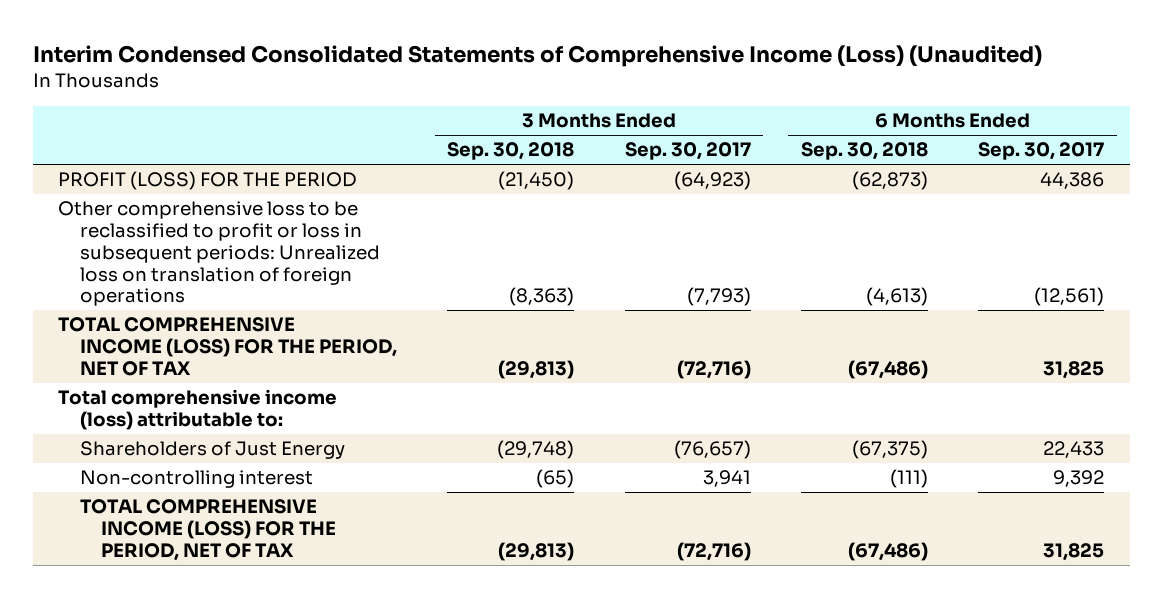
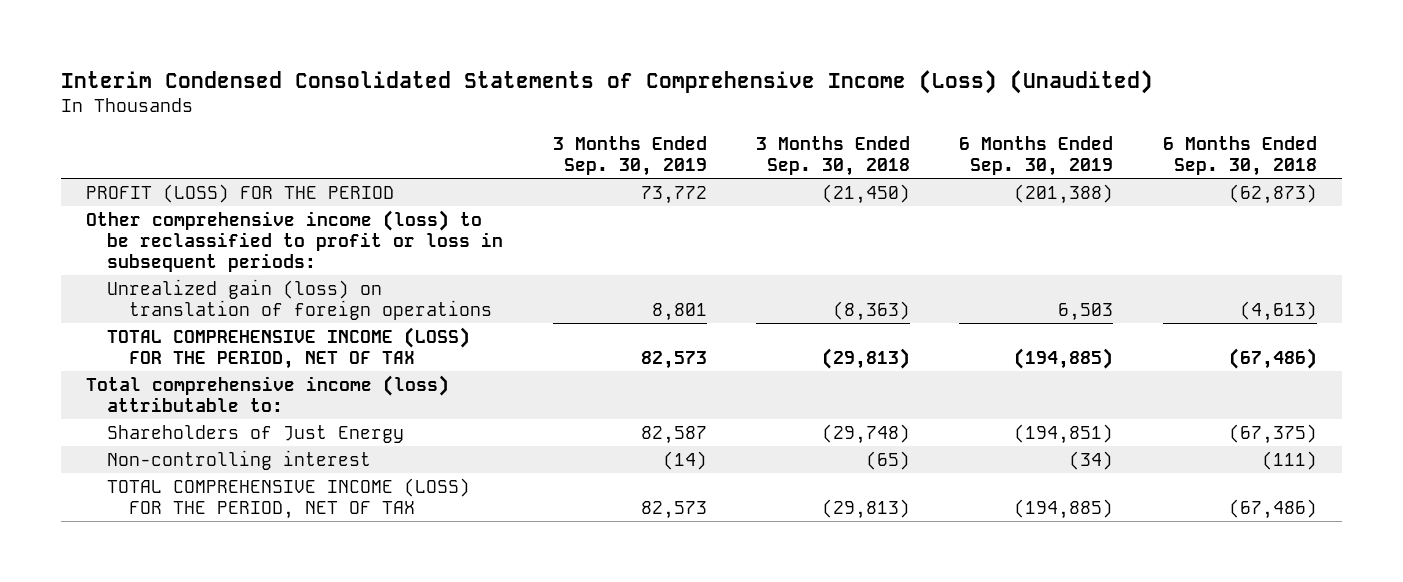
- | 3 Months Ended Sep. 30, 2018 | 3 Months Ended Sep. 30, 2017 | 6 Months Ended Sep. 30, 2018 | 6 Months Ended Sep. 30, 2017
+ | 3 Months Ended Sep. 30, 2019 | 3 Months Ended Sep. 30, 2018 | 6 Months Ended Sep. 30, 2019 | 6 Months Ended Sep. 30, 2018
- Other comprehensive loss to be reclassified to profit or loss in subsequent periods: Unrealized loss on translation of foreign operations | (8,363) | (7,793) | (4,613) | (12,561)
+ Other comprehensive income (loss) to be reclassified to profit or loss in subsequent periods:
+ Unrealized gain (loss) on translation of foreign operations | 8,801 | (8,363) | 6,503 | (4,613)

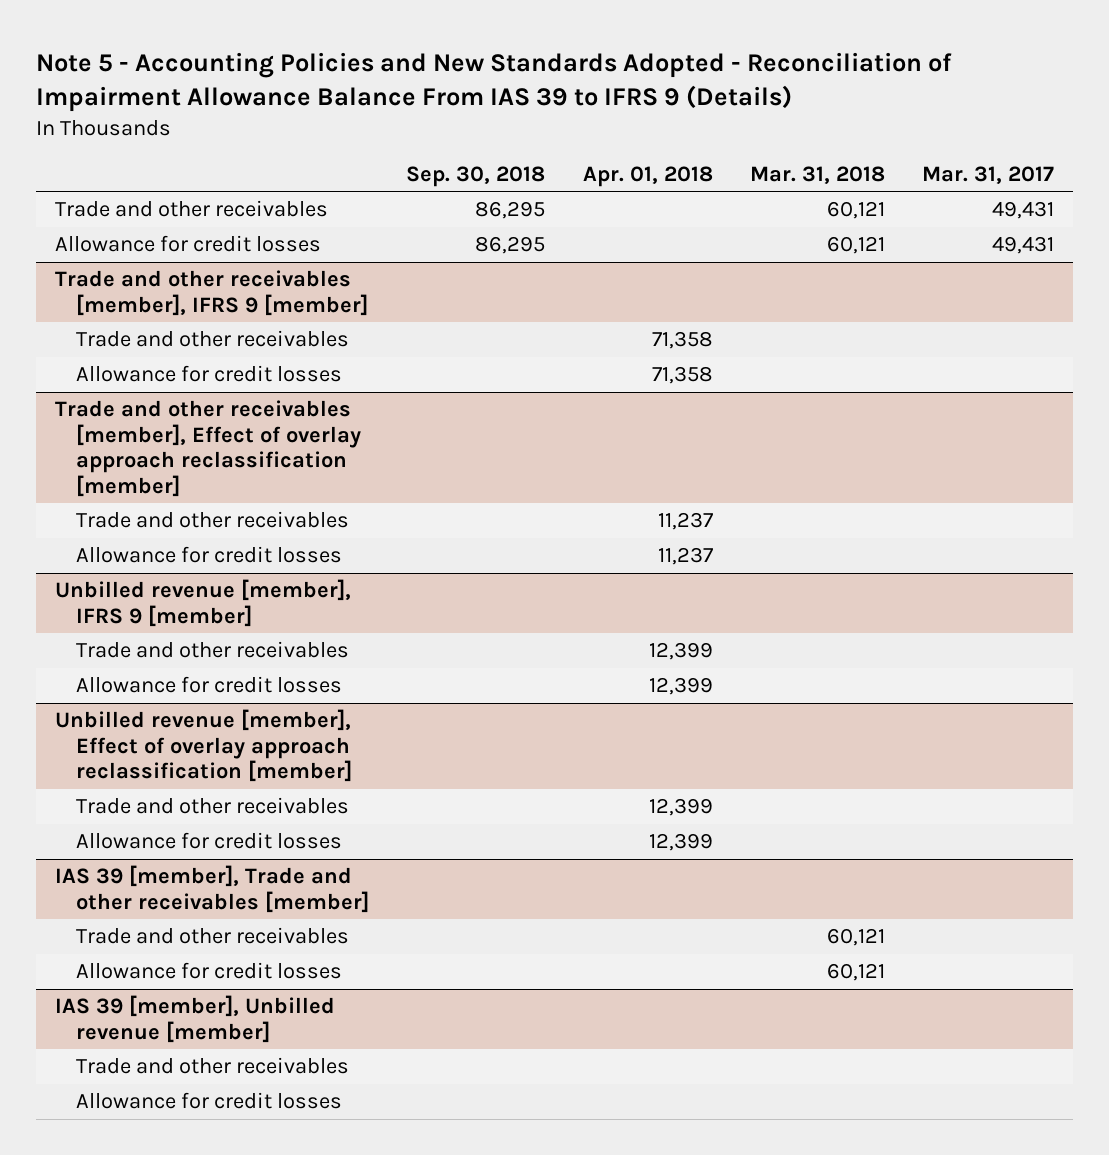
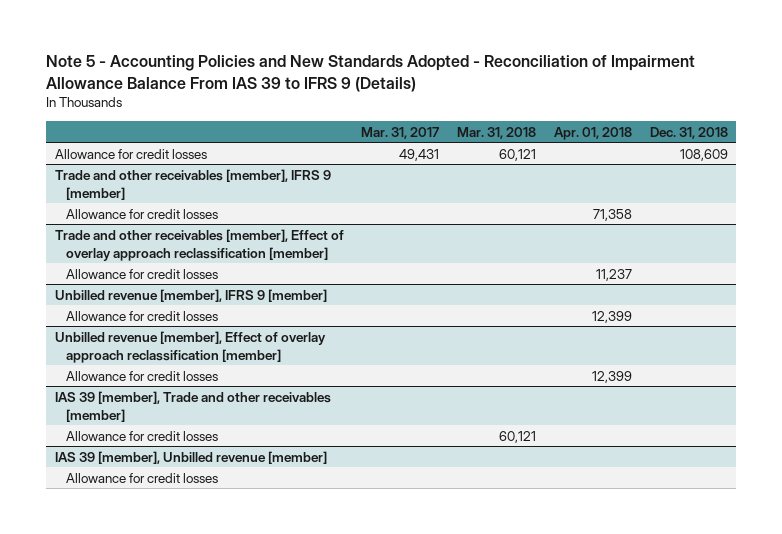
- | Sep. 30, 2018 | Apr. 01, 2018 | Mar. 31, 2018 | Mar. 31, 2017
+ | Mar. 31, 2017 | Mar. 31, 2018 | Apr. 01, 2018 | Dec. 31, 2018
- Trade and other receivables | 86,295 | | 60,121 | 49,431
@ Trade and other receivables [member], IFRS 9 [member]
- Trade and other receivables | | 71,358 | |
@ Trade and other receivables [member], Effect of overlay approach reclassification [member]
- Trade and other receivables | | 11,237 | |
@ Unbilled revenue [member], IFRS 9 [member]
- Trade and other receivables | | 12,399 | |
@ Unbilled revenue [member], Effect of overlay approach reclassification [member]
- Trade and other receivables | | 12,399 | |
@ IAS 39 [member], Trade and other receivables [member]
- Trade and other receivables | | | 60,121 |
@ IAS 39 [member], Unbilled revenue [member]
- Trade and other receivables

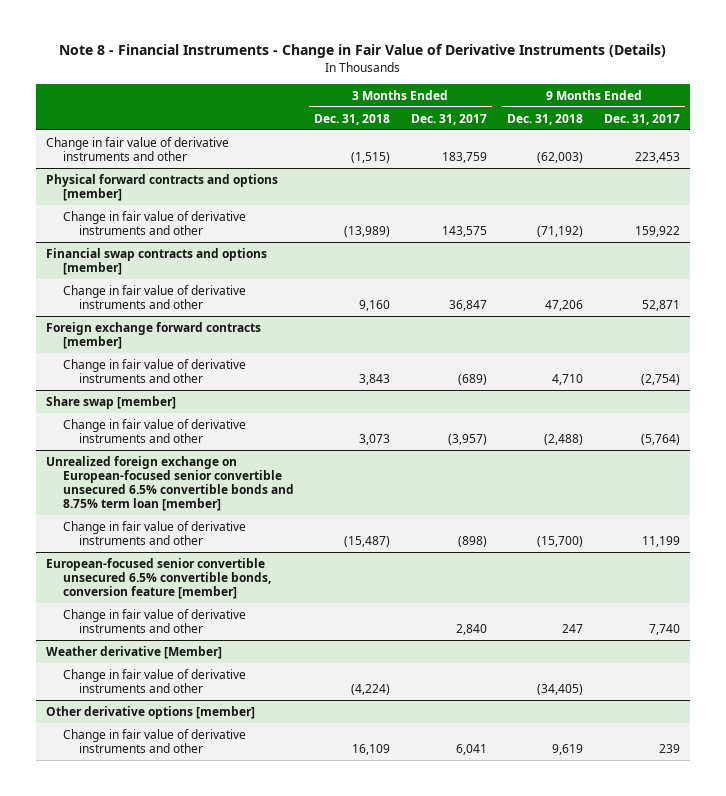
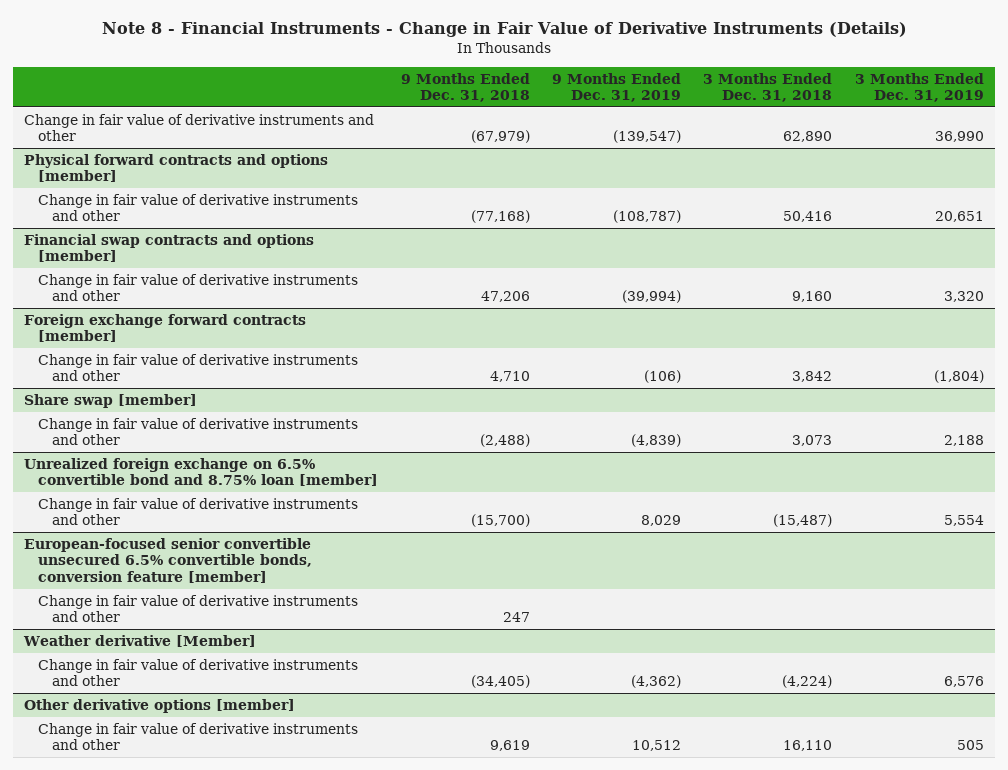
- | 3 Months Ended Dec. 31, 2018 | 3 Months Ended Dec. 31, 2017 | 9 Months Ended Dec. 31, 2018 | 9 Months Ended Dec. 31, 2017
+ | 9 Months Ended Dec. 31, 2018 | 9 Months Ended Dec. 31, 2019 | 3 Months Ended Dec. 31, 2018 | 3 Months Ended Dec. 31, 2019
- Change in fair value of derivative instruments and other | (1,515) | 183,759 | (62,003) | 223,453
+ Change in fair value of derivative instruments and other | (67,979) | (139,547) | 62,890 | 36,990
@ Physical forward contracts and options [member]
- Change in fair value of derivative instruments and other | (13,989) | 143,575 | (71,192) | 159,922
+ Change in fair value of derivative instruments and other | (77,168) | (108,787) | 50,416 | 20,651
@ Foreign exchange forward contracts [member]
- Change in fair value of derivative instruments and other | 3,843 | (689) | 4,710 | (2,754)
+ Change in fair value of derivative instruments and other | 4,710 | (106) | 3,842 | (1,804)
- Unrealized foreign exchange on European-focused senior convertible unsecured 6.5% convertible bonds and 8.75% term loan [member]
+ Unrealized foreign exchange on 6.5% convertible bond and 8.75% loan [member]
@ Other derivative options [member]
- Change in fair value of derivative instruments and other | 16,109 | 6,041 | 9,619 | 239
+ Change in fair value of derivative instruments and other | 9,619 | 10,512 | 16,110 | 505

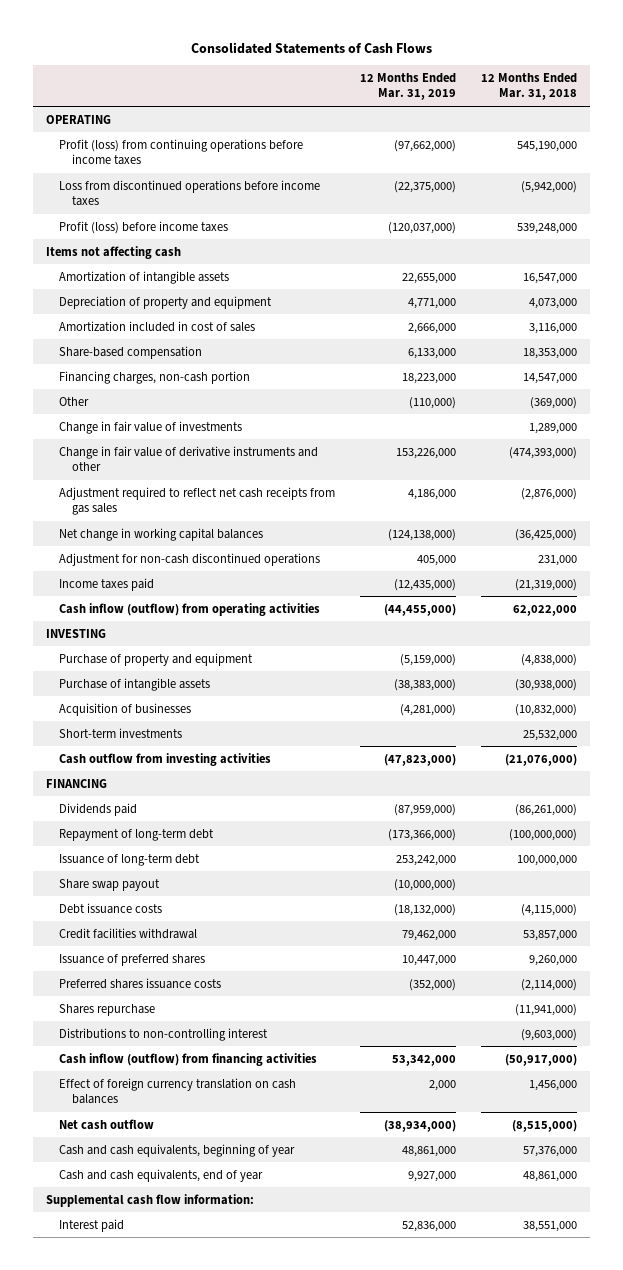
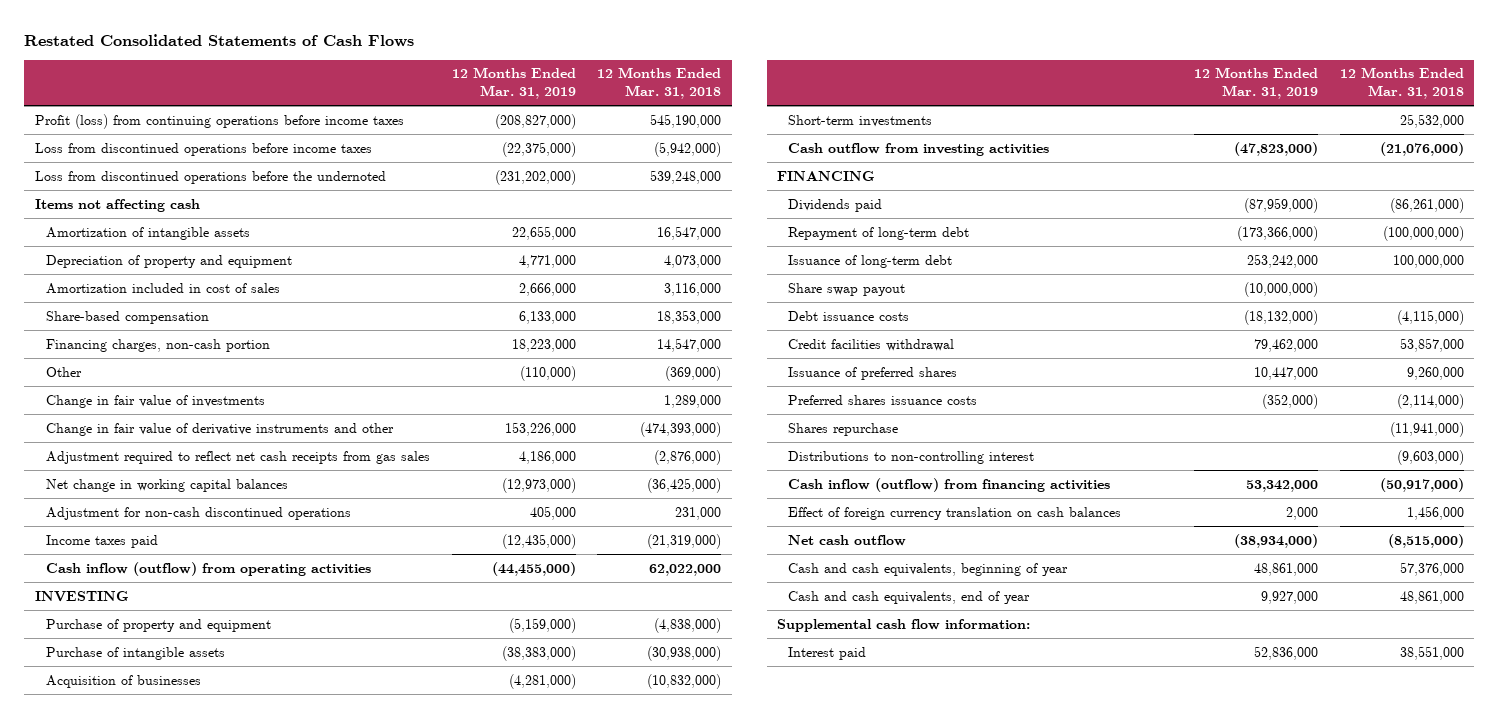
- Consolidated Statements of Cash Flows
+ Restated Consolidated Statements of Cash Flows
- OPERATING
- Profit (loss) from continuing operations before income taxes | (97,662,000) | 545,190,000
+ Profit (loss) from continuing operations before income taxes | (208,827,000) | 545,190,000
- Profit (loss) before income taxes | (120,037,000) | 539,248,000
+ Loss from discontinued operations before the undernoted | (231,202,000) | 539,248,000
- Net change in working capital balances | (124,138,000) | (36,425,000)
+ Net change in working capital balances | (12,973,000) | (36,425,000)

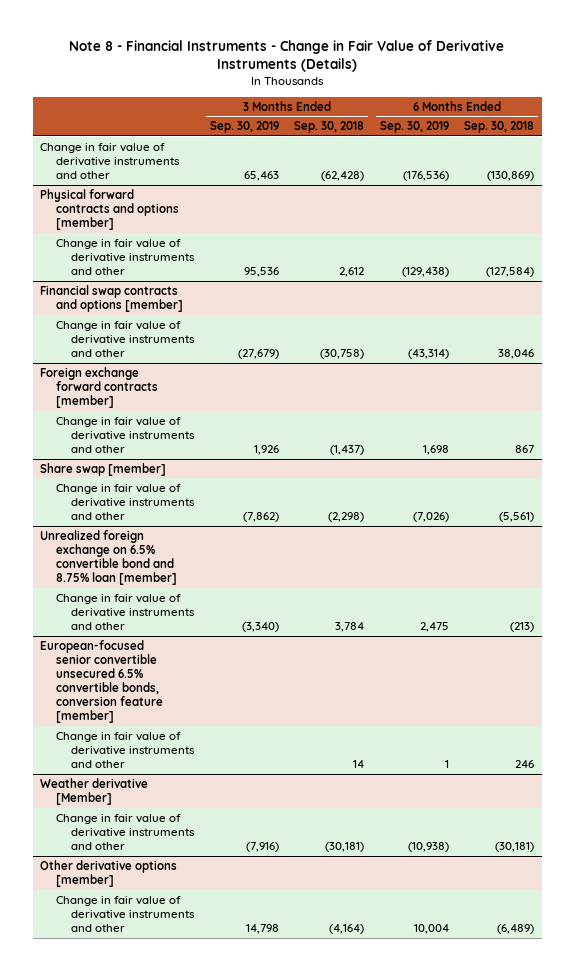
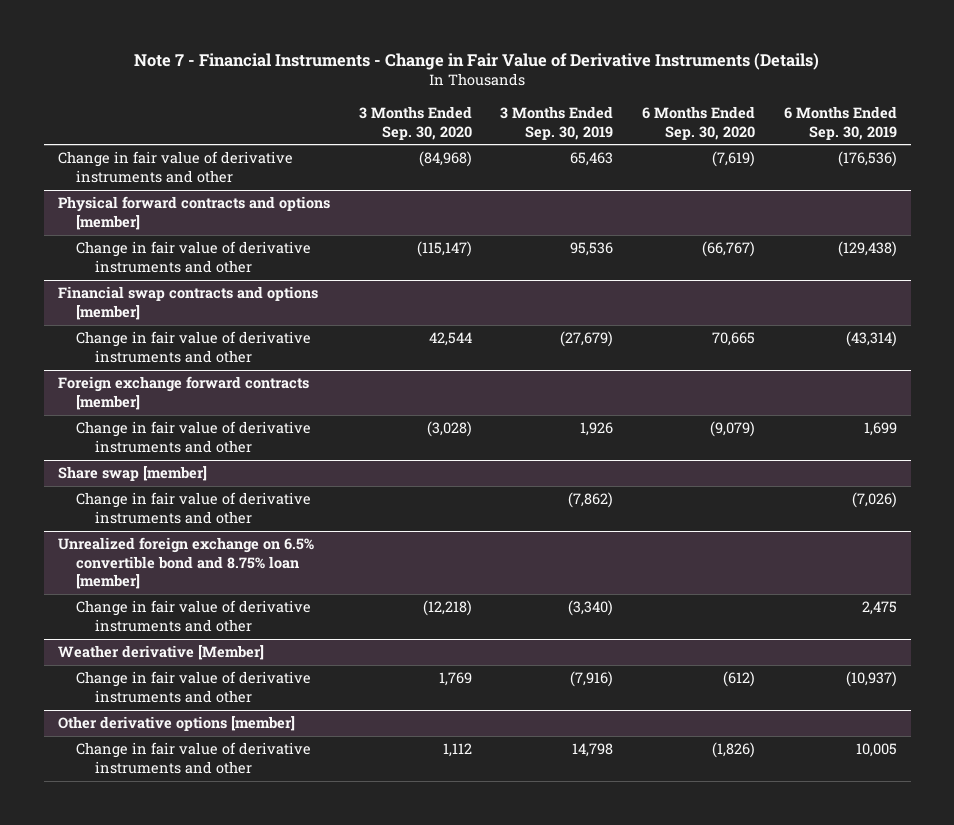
- Note 8 - Financial Instruments - Change in Fair Value of Derivative Instruments (Details)
+ Note 7 - Financial Instruments - Change in Fair Value of Derivative Instruments (Details)
- | 3 Months Ended Sep. 30, 2019 | 3 Months Ended Sep. 30, 2018 | 6 Months Ended Sep. 30, 2019 | 6 Months Ended Sep. 30, 2018
+ | 3 Months Ended Sep. 30, 2020 | 3 Months Ended Sep. 30, 2019 | 6 Months Ended Sep. 30, 2020 | 6 Months Ended Sep. 30, 2019
@ Foreign exchange forward contracts [member]
- Change in fair value of derivative instruments and other | 1,926 | (1,437) | 1,698 | 867
+ Change in fair value of derivative instruments and other | (3,028) | 1,926 | (9,079) | 1,699
- European-focused senior convertible unsecured 6.5% convertible bonds, conversion feature [member]
- Change in fair value of derivative instruments and other | | 14 | 1 | 246
@ Weather derivative [Member]
- Change in fair value of derivative instruments and other | (7,916) | (30,181) | (10,938) | (30,181)
+ Change in fair value of derivative instruments and other | 1,769 | (7,916) | (612) | (10,937)
@ Other derivative options [member]
- Change in fair value of derivative instruments and other | 14,798 | (4,164) | 10,004 | (6,489)
+ Change in fair value of derivative instruments and other | 1,112 | 14,798 | (1,826) | 10,005

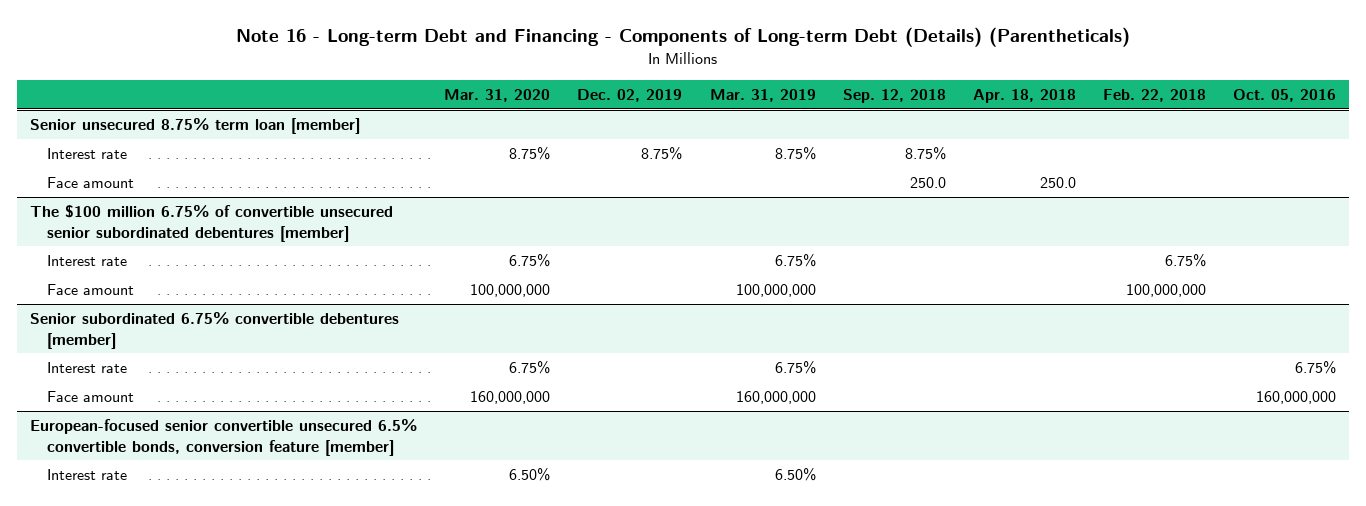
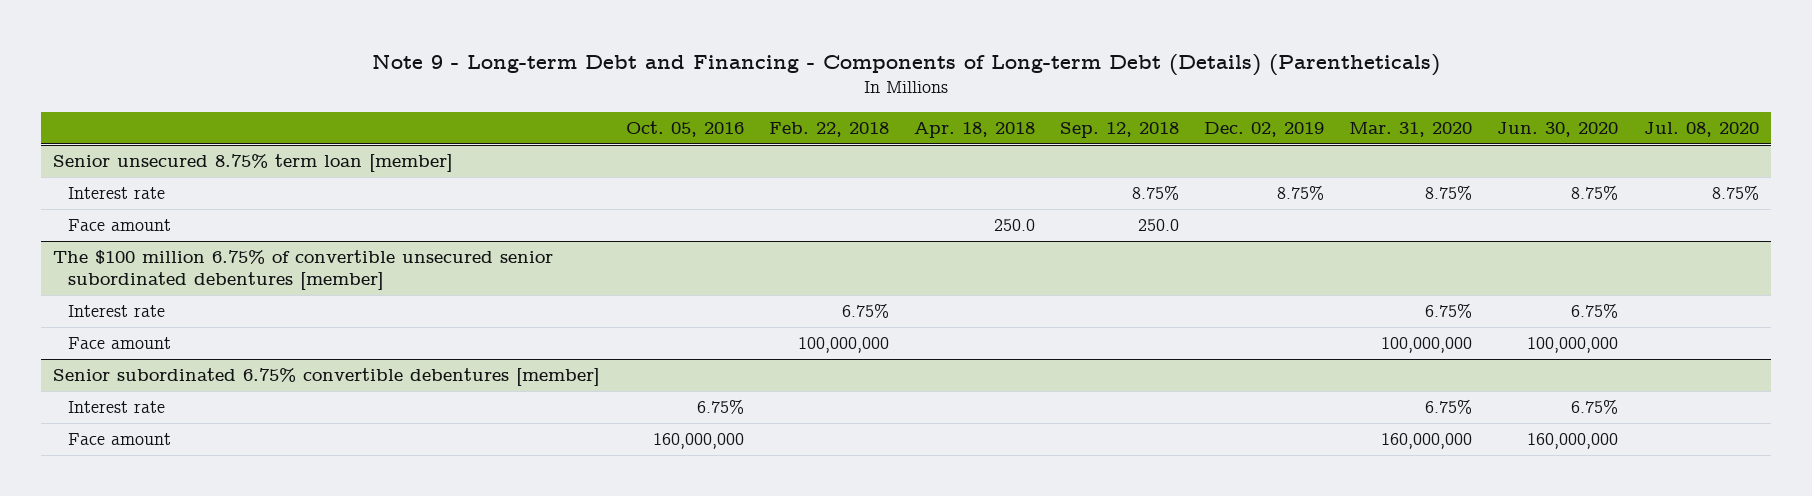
- Note 16 - Long-term Debt and Financing - Components of Long-term Debt (Details) (Parentheticals)
+ Note 9 - Long-term Debt and Financing - Components of Long-term Debt (Details) (Parentheticals)
- | Mar. 31, 2020 | Dec. 02, 2019 | Mar. 31, 2019 | Sep. 12, 2018 | Apr. 18, 2018 | Feb. 22, 2018 | Oct. 05, 2016
+ | Oct. 05, 2016 | Feb. 22, 2018 | Apr. 18, 2018 | Sep. 12, 2018 | Dec. 02, 2019 | Mar. 31, 2020 | Jun. 30, 2020 | Jul. 08, 2020
- European-focused senior convertible unsecured 6.5% convertible bonds, conversion feature [member]
- Interest rate | 6.50% | | 6.50% | | | |

